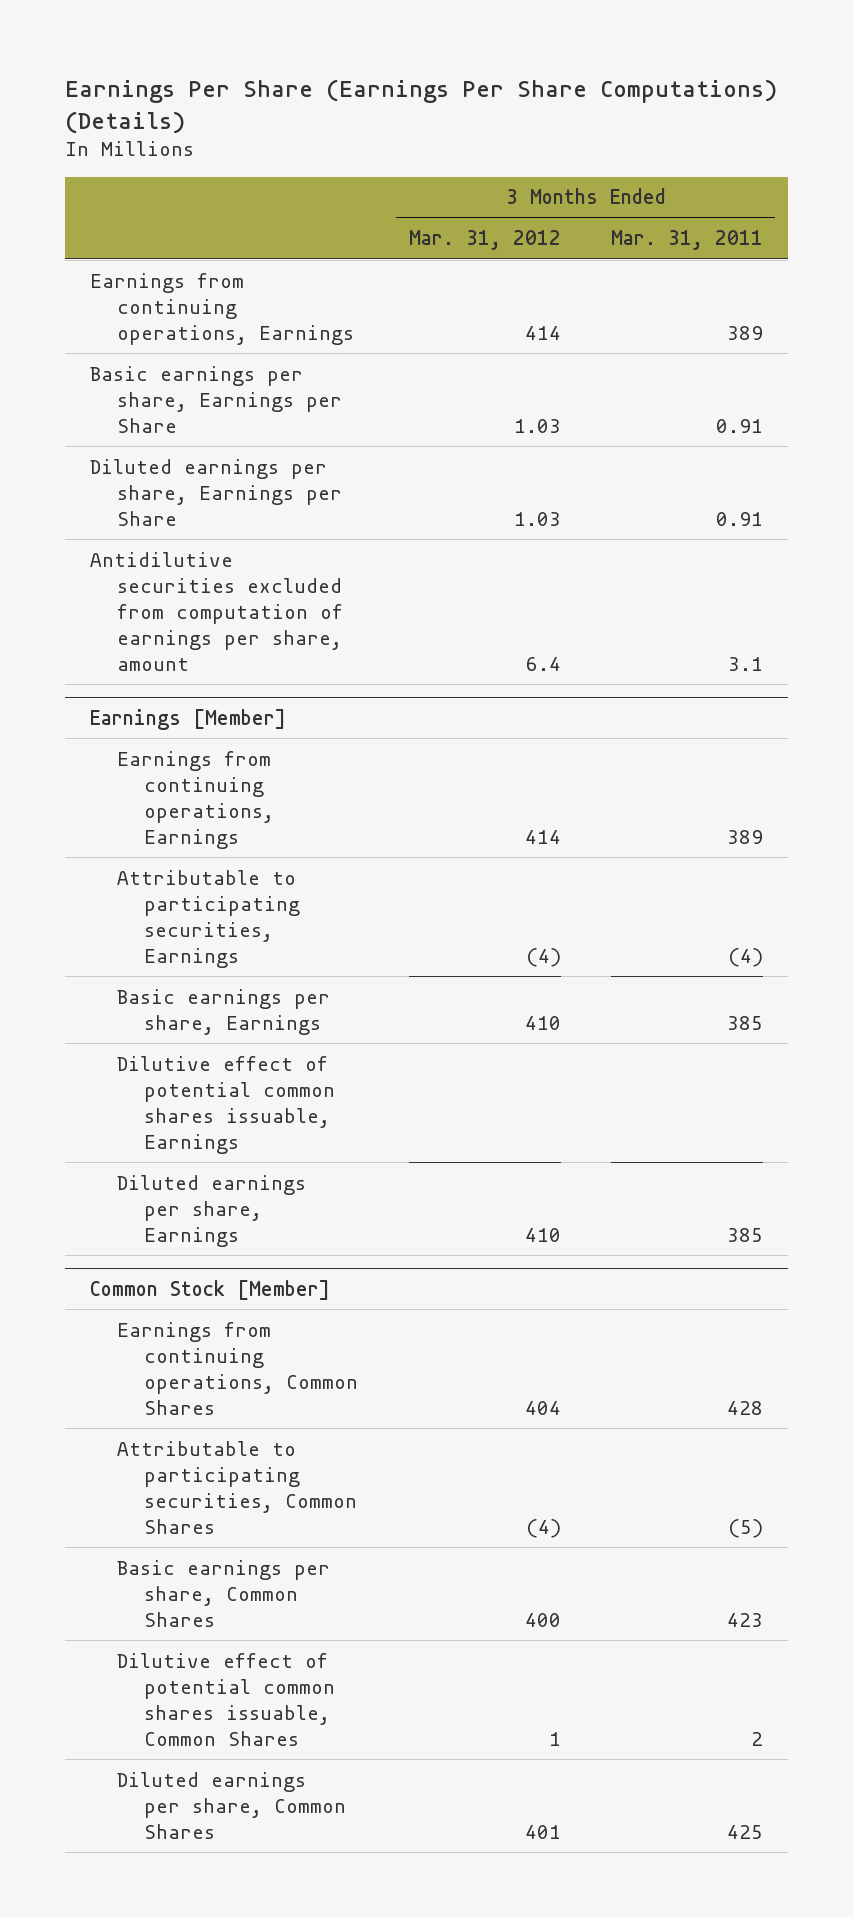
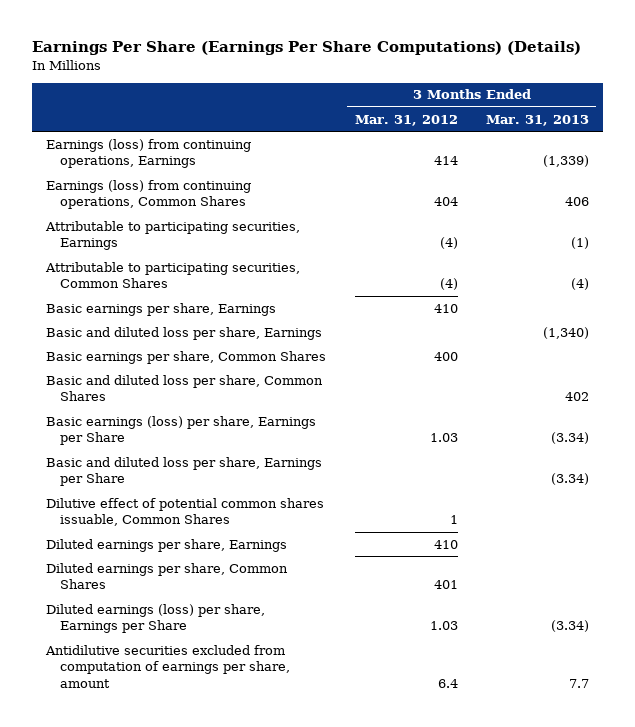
- | 3 Months Ended Mar. 31, 2012 | 3 Months Ended Mar. 31, 2011
+ | 3 Months Ended Mar. 31, 2012 | 3 Months Ended Mar. 31, 2013
- Earnings from continuing operations, Earnings | 414 | 389
- Basic earnings per share, Earnings per Share | 1.03 | 0.91
- Diluted earnings per share, Earnings per Share | 1.03 | 0.91
- Earnings [Member]
- Earnings from continuing operations, Earnings | 414 | 389
+ Earnings (loss) from continuing operations, Earnings | 414 | (1,339)
+ Earnings (loss) from continuing operations, Common Shares | 404 | 406
- Basic earnings per share, Earnings | 410 | 385
- Dilutive effect of potential common shares issuable, Earnings
- Diluted earnings per share, Earnings | 410 | 385
- Common Stock [Member]
- Earnings from continuing operations, Common Shares | 404 | 428
+ Basic earnings per share, Earnings | 410 |
+ Basic and diluted loss per share, Earnings | | (1,340)
+ Basic and diluted loss per share, Common Shares | | 402
+ Basic earnings (loss) per share, Earnings per Share | 1.03 | (3.34)
+ Basic and diluted loss per share, Earnings per Share | | (3.34)
+ Diluted earnings per share, Earnings | 410 |
+ Diluted earnings (loss) per share, Earnings per Share | 1.03 | (3.34)
moved down: Antidilutive securities excluded from computation of earnings per share, amount | 6.4 | 7.7

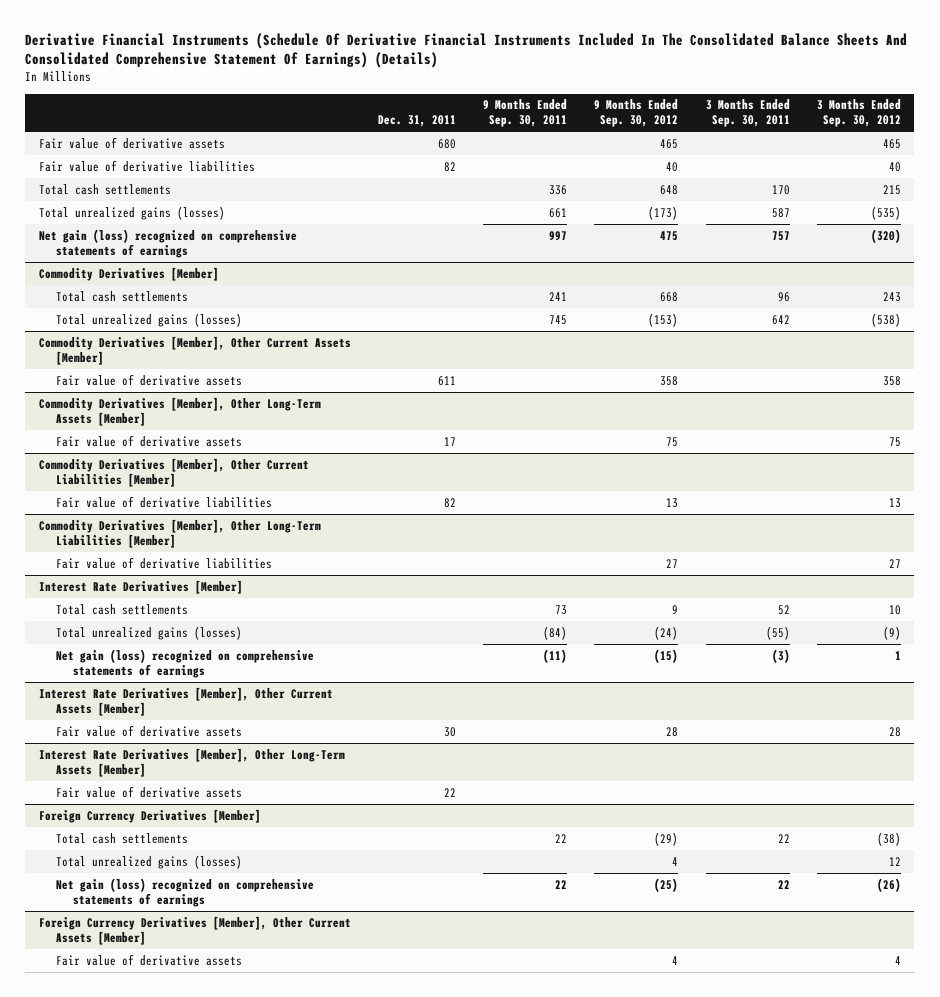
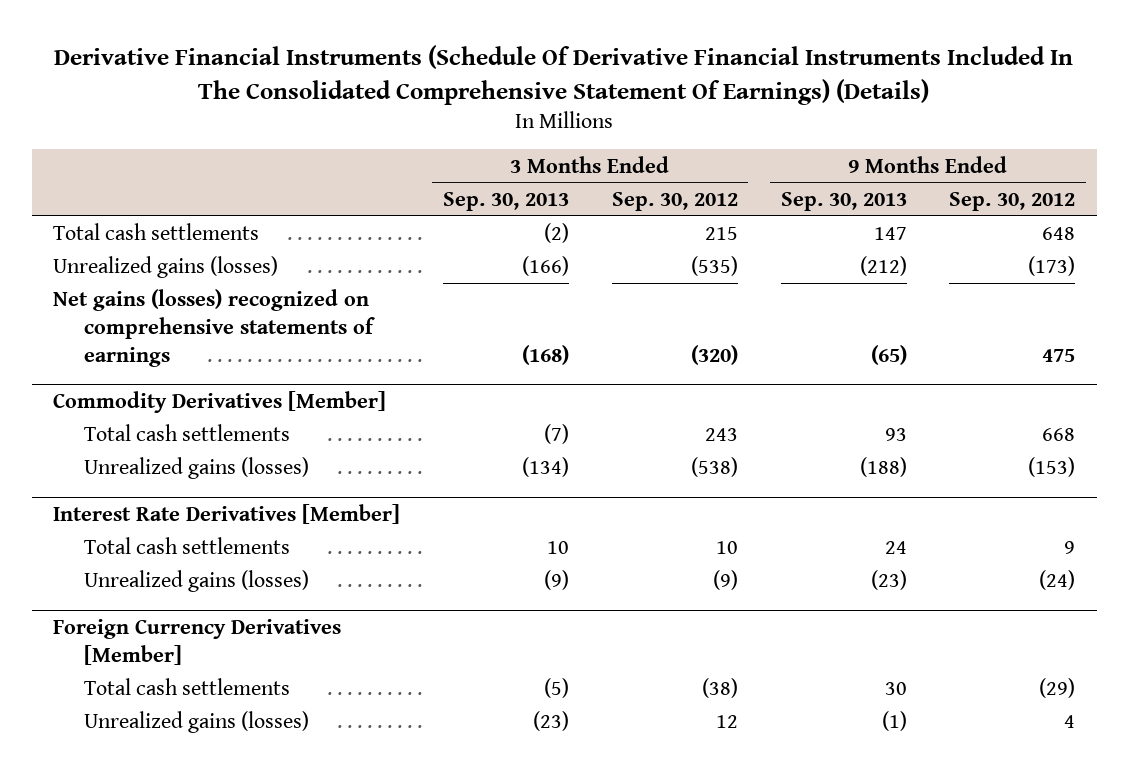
- Derivative Financial Instruments (Schedule Of Derivative Financial Instruments Included In The Consolidated Balance Sheets And Consolidated Comprehensive Statement Of Earnings) (Details)
+ Derivative Financial Instruments (Schedule Of Derivative Financial Instruments Included In The Consolidated Comprehensive Statement Of Earnings) (Details)
- | Dec. 31, 2011 | 9 Months Ended Sep. 30, 2011 | 9 Months Ended Sep. 30, 2012 | 3 Months Ended Sep. 30, 2011 | 3 Months Ended Sep. 30, 2012
+ | 3 Months Ended Sep. 30, 2013 | 3 Months Ended Sep. 30, 2012 | 9 Months Ended Sep. 30, 2013 | 9 Months Ended Sep. 30, 2012
- Fair value of derivative assets | 680 | | 465 | | 465
- Fair value of derivative liabilities | 82 | | 40 | | 40
- Total unrealized gains (losses) | | 661 | (173) | 587 | (535)
- Net gain (loss) recognized on comprehensive statements of earnings | | 997 | 475 | 757 | (320)
+ Unrealized gains (losses) | (166) | (535) | (212) | (173)
+ Net gains (losses) recognized on comprehensive statements of earnings | (168) | (320) | (65) | 475
@ Commodity Derivatives [Member]
- Total unrealized gains (losses) | | 745 | (153) | 642 | (538)
- Commodity Derivatives [Member], Other Current Assets [Member]
- Fair value of derivative assets | 611 | | 358 | | 358
- Commodity Derivatives [Member], Other Long-Term Assets [Member]
- Fair value of derivative assets | 17 | | 75 | | 75
- Commodity Derivatives [Member], Other Current Liabilities [Member]
- Fair value of derivative liabilities | 82 | | 13 | | 13
- Commodity Derivatives [Member], Other Long-Term Liabilities [Member]
- Fair value of derivative liabilities | | | 27 | | 27
@ Commodity Derivatives [Member]
+ Unrealized gains (losses) | (134) | (538) | (188) | (153)
@ Interest Rate Derivatives [Member]
- Total unrealized gains (losses) | | (84) | (24) | (55) | (9)
- Net gain (loss) recognized on comprehensive statements of earnings | | (11) | (15) | (3) | 1
- Interest Rate Derivatives [Member], Other Current Assets [Member]
- Fair value of derivative assets | 30 | | 28 | | 28
- Interest Rate Derivatives [Member], Other Long-Term Assets [Member]
- Fair value of derivative assets | 22 | | | |
@ Interest Rate Derivatives [Member]
+ Unrealized gains (losses) | (9) | (9) | (23) | (24)
@ Foreign Currency Derivatives [Member]
- Total unrealized gains (losses) | | | 4 | | 12
- Net gain (loss) recognized on comprehensive statements of earnings | | 22 | (25) | 22 | (26)
- Foreign Currency Derivatives [Member], Other Current Assets [Member]
- Fair value of derivative assets | | | 4 | | 4
@ Foreign Currency Derivatives [Member]
+ Unrealized gains (losses) | (23) | 12 | (1) | 4

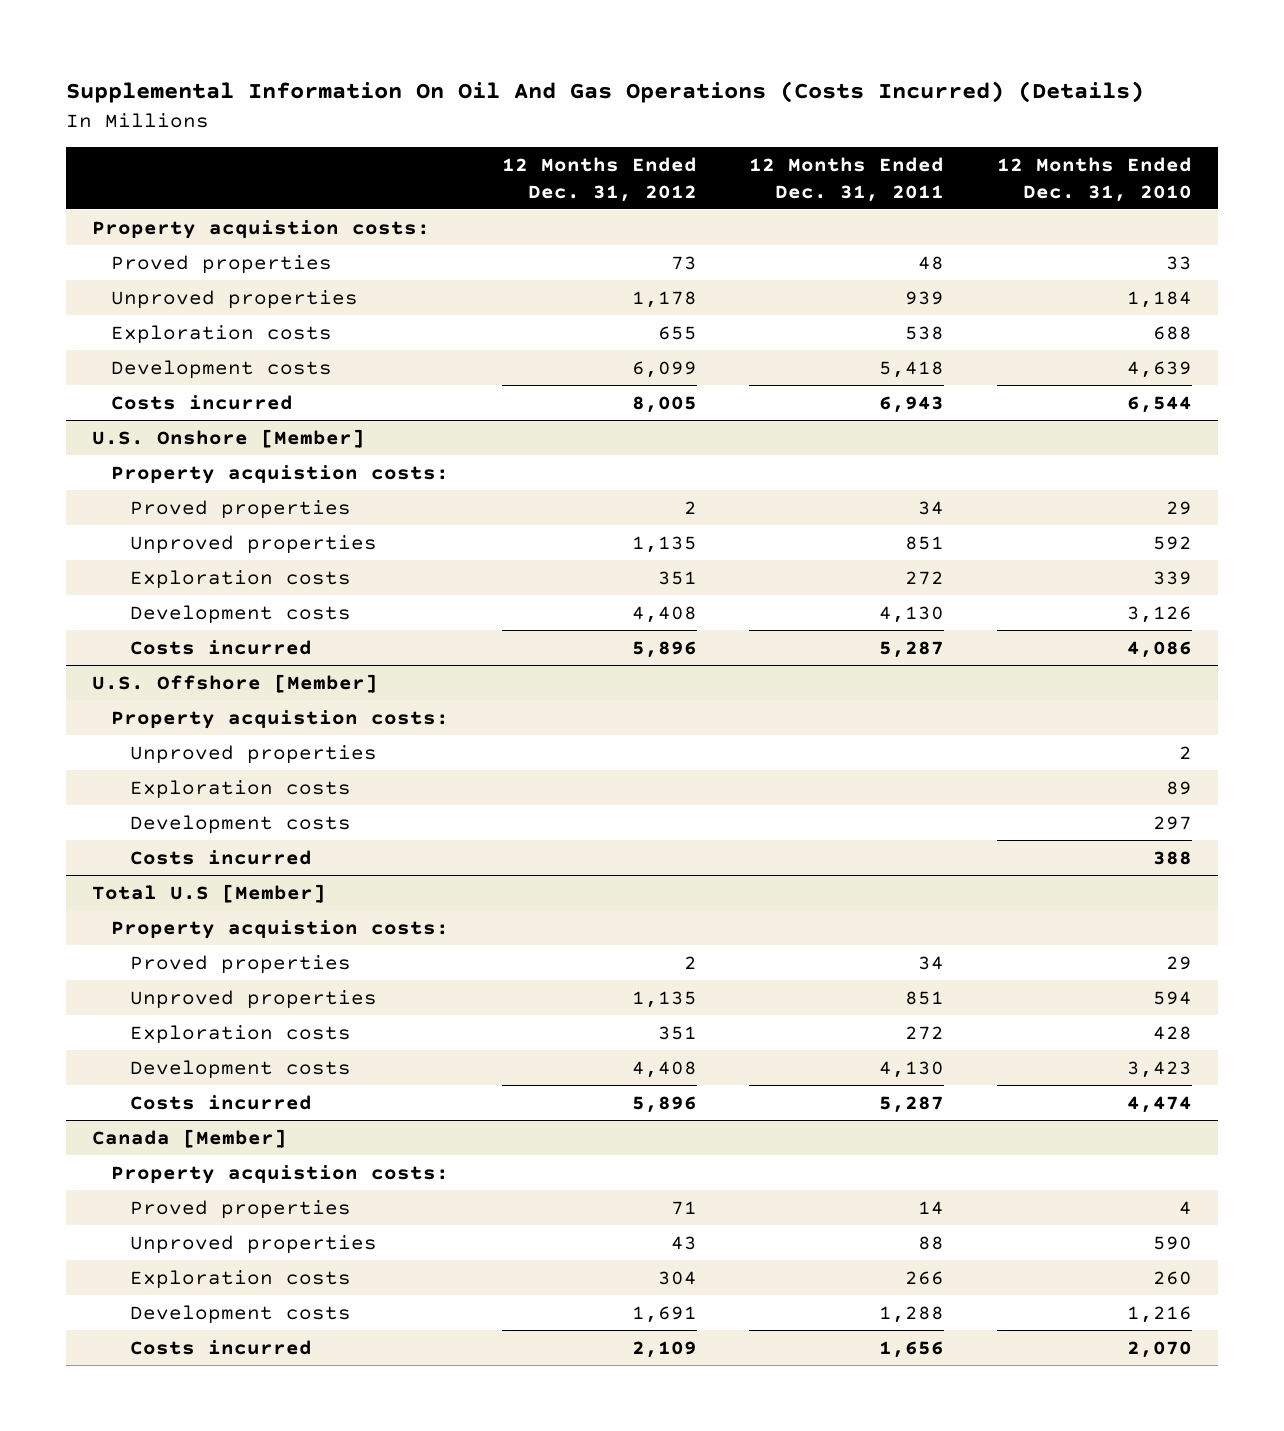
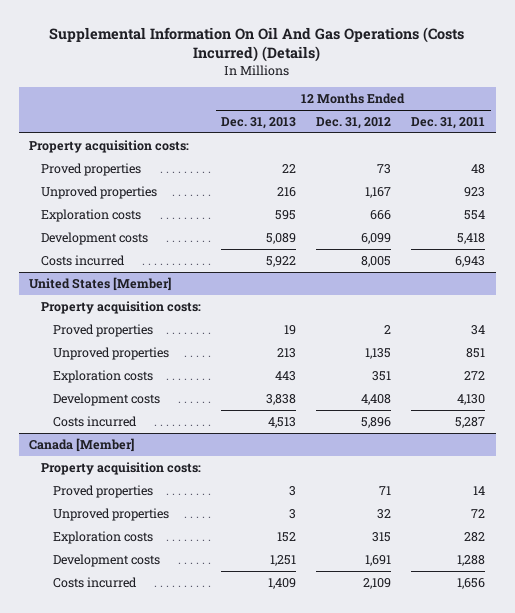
- | 12 Months Ended Dec. 31, 2012 | 12 Months Ended Dec. 31, 2011 | 12 Months Ended Dec. 31, 2010
+ | 12 Months Ended Dec. 31, 2013 | 12 Months Ended Dec. 31, 2012 | 12 Months Ended Dec. 31, 2011
- Property acquistion costs:
+ Property acquisition costs:
- Unproved properties | 1,178 | 939 | 1,184
- Exploration costs | 655 | 538 | 688
+ Unproved properties | 216 | 1,167 | 923
+ Exploration costs | 595 | 666 | 554
- U.S. Onshore [Member]
- Property acquistion costs:
- Proved properties | 2 | 34 | 29
- Unproved properties | 1,135 | 851 | 592
- Exploration costs | 351 | 272 | 339
- Development costs | 4,408 | 4,130 | 3,126
- Costs incurred | 5,896 | 5,287 | 4,086
- U.S. Offshore [Member]
- Property acquistion costs:
- Unproved properties | | | 2
- Exploration costs | | | 89
- Development costs | | | 297
- Costs incurred | | | 388
- Total U.S [Member]
- Property acquistion costs:
+ United States [Member]
+ Property acquisition costs:
@ Canada [Member]
- Property acquistion costs:
+ Property acquisition costs:
- Unproved properties | 43 | 88 | 590
- Exploration costs | 304 | 266 | 260
+ Unproved properties | 3 | 32 | 72
+ Exploration costs | 152 | 315 | 282

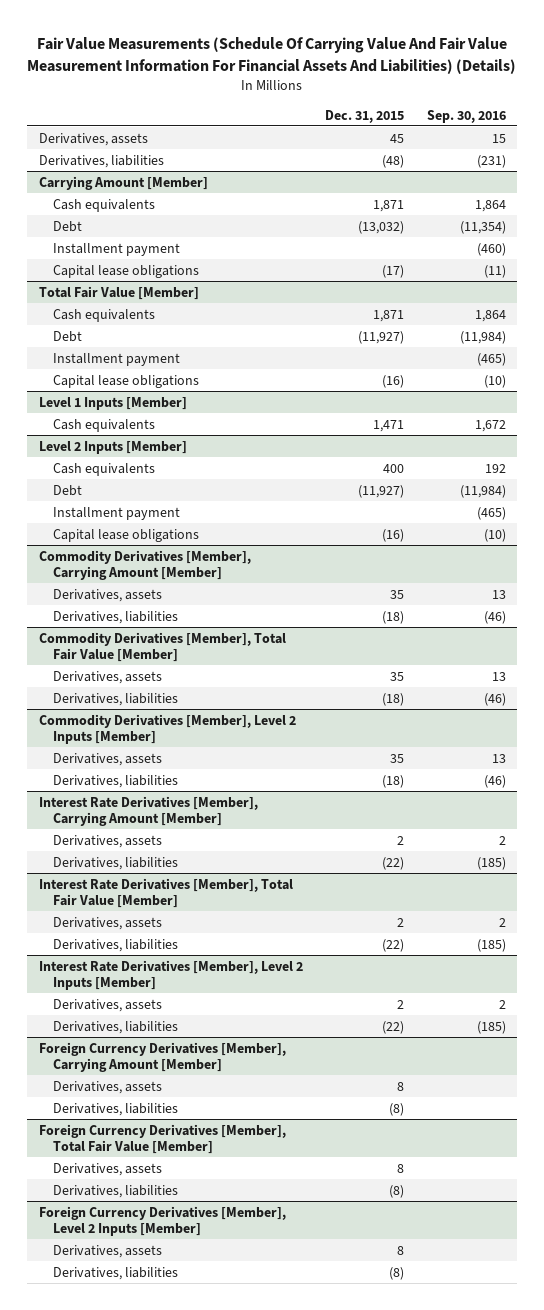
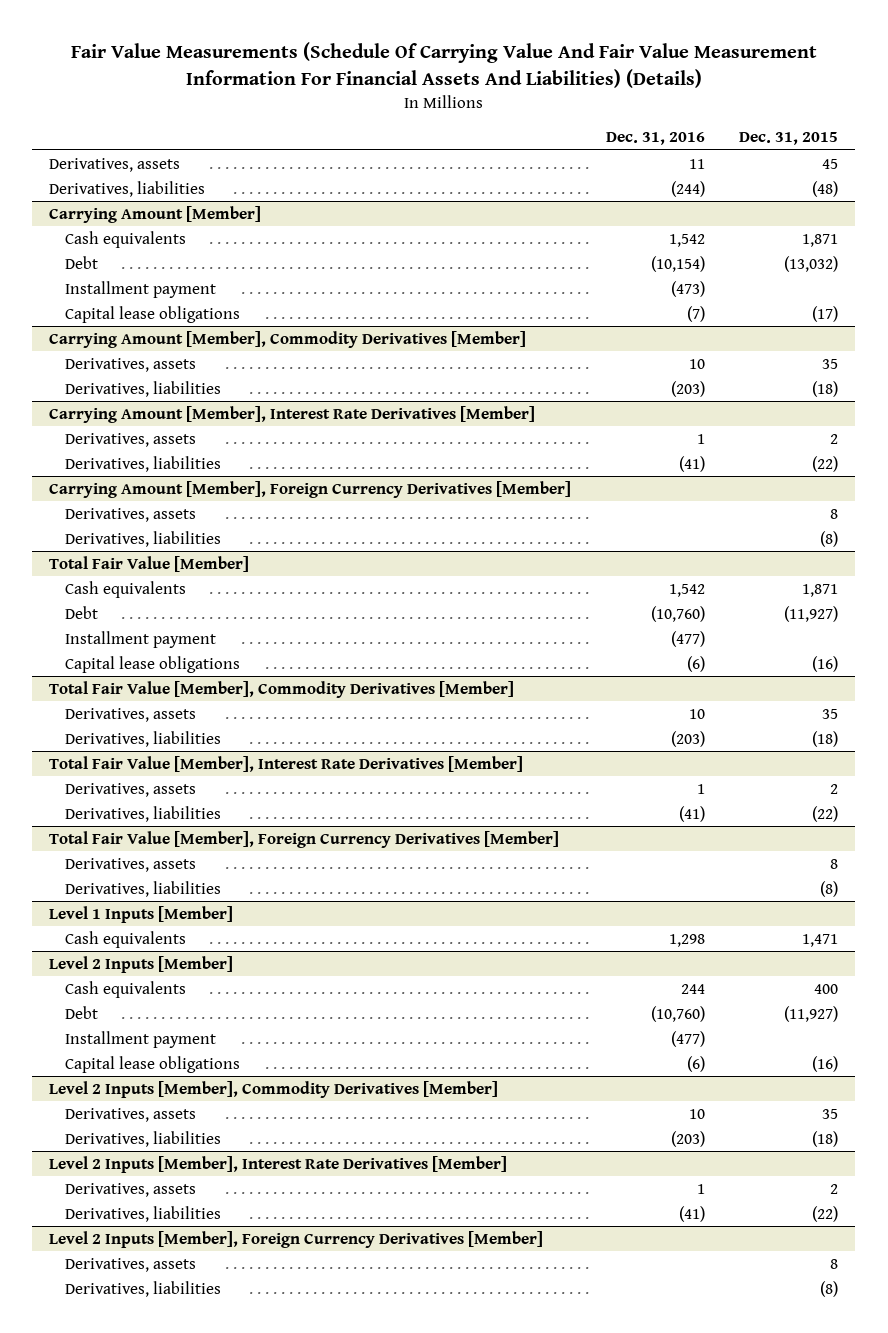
- | Dec. 31, 2015 | Sep. 30, 2016
+ | Dec. 31, 2016 | Dec. 31, 2015
+ Carrying Amount [Member], Commodity Derivatives [Member]
+ Derivatives, assets | 10 | 35
+ Derivatives, liabilities | (203) | (18)
+ Carrying Amount [Member], Interest Rate Derivatives [Member]
+ Derivatives, assets | 1 | 2
+ Derivatives, liabilities | (41) | (22)
+ Carrying Amount [Member], Foreign Currency Derivatives [Member]
+ Derivatives, assets | | 8
+ Derivatives, liabilities | | (8)
+ Total Fair Value [Member], Commodity Derivatives [Member]
+ Derivatives, assets | 10 | 35
+ Derivatives, liabilities | (203) | (18)
+ Total Fair Value [Member], Interest Rate Derivatives [Member]
+ Derivatives, assets | 1 | 2
+ Derivatives, liabilities | (41) | (22)
+ Total Fair Value [Member], Foreign Currency Derivatives [Member]
+ Derivatives, assets | | 8
+ Derivatives, liabilities | | (8)
- Commodity Derivatives [Member], Carrying Amount [Member]
- Derivatives, assets | 35 | 13
- Derivatives, liabilities | (18) | (46)
- Commodity Derivatives [Member], Total Fair Value [Member]
- Derivatives, assets | 35 | 13
- Derivatives, liabilities | (18) | (46)
- Commodity Derivatives [Member], Level 2 Inputs [Member]
+ Level 2 Inputs [Member], Commodity Derivatives [Member]
- Interest Rate Derivatives [Member], Carrying Amount [Member]
- Derivatives, assets | 2 | 2
- Derivatives, liabilities | (22) | (185)
- Interest Rate Derivatives [Member], Total Fair Value [Member]
- Derivatives, assets | 2 | 2
- Derivatives, liabilities | (22) | (185)
- Interest Rate Derivatives [Member], Level 2 Inputs [Member]
+ Level 2 Inputs [Member], Interest Rate Derivatives [Member]
- Foreign Currency Derivatives [Member], Carrying Amount [Member]
- Derivatives, assets | 8 |
- Derivatives, liabilities | (8) |
- Foreign Currency Derivatives [Member], Total Fair Value [Member]
- Derivatives, assets | 8 |
- Derivatives, liabilities | (8) |
- Foreign Currency Derivatives [Member], Level 2 Inputs [Member]
+ Level 2 Inputs [Member], Foreign Currency Derivatives [Member]

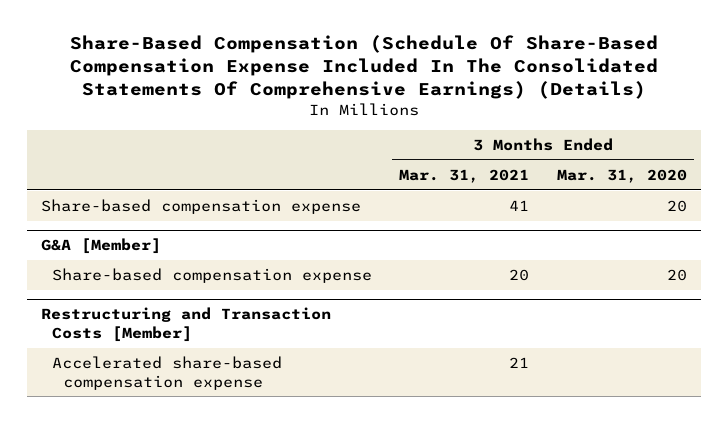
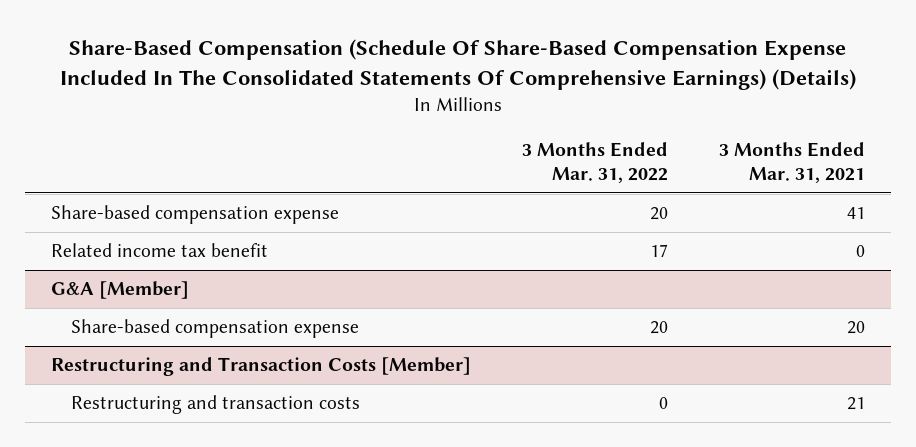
- | 3 Months Ended Mar. 31, 2021 | 3 Months Ended Mar. 31, 2020
+ | 3 Months Ended Mar. 31, 2022 | 3 Months Ended Mar. 31, 2021
+ Related income tax benefit | 17 | 0
@ Restructuring and Transaction Costs [Member]
- Accelerated share-based compensation expense | 21 |
+ Restructuring and transaction costs | 0 | 21

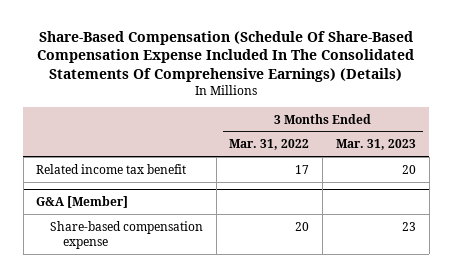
- | 3 Months Ended Mar. 31, 2022 | 3 Months Ended Mar. 31, 2021
+ | 3 Months Ended Mar. 31, 2022 | 3 Months Ended Mar. 31, 2023
- Share-based compensation expense | 20 | 41
- Restructuring and Transaction Costs [Member]
- Restructuring and transaction costs | 0 | 21

